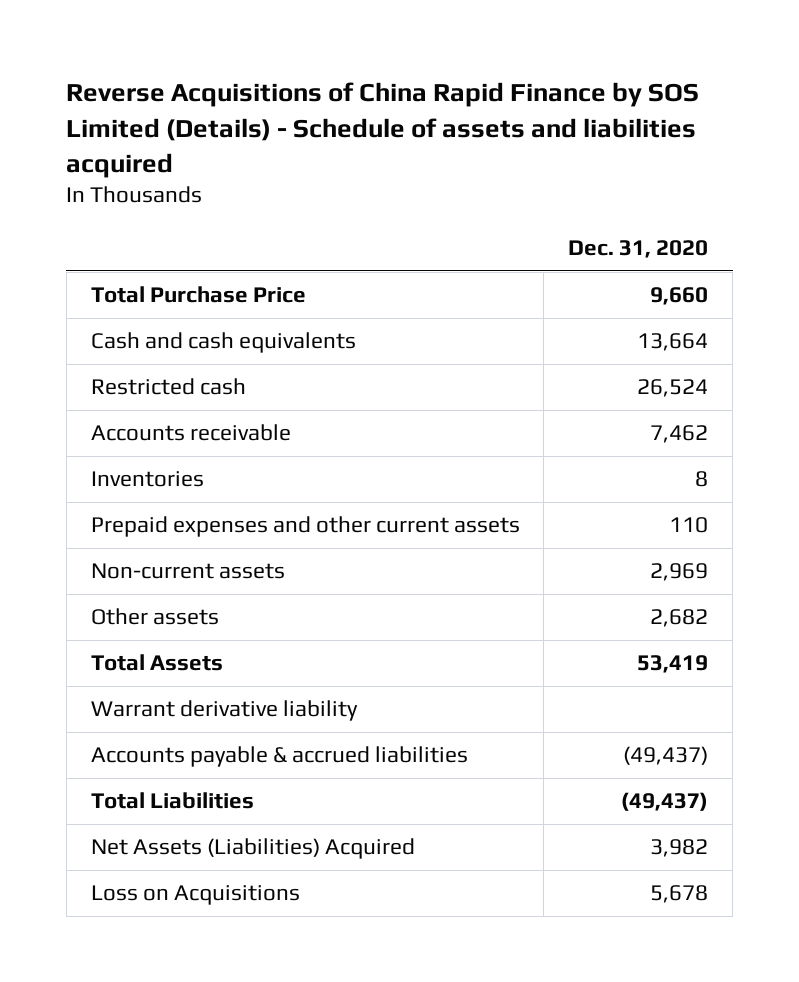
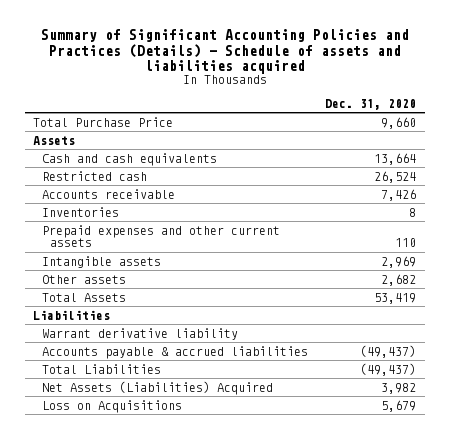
- Reverse Acquisitions of China Rapid Finance by SOS Limited (Details) - Schedule of assets and liabilities acquired
+ Summary of Significant Accounting Policies and Practices (Details) - Schedule of assets and liabilities acquired
+ Assets
- Accounts receivable | 7,462
+ Accounts receivable | 7,426
- Non-current assets | 2,969
+ Intangible assets | 2,969
+ Liabilities
- Loss on Acquisitions | 5,678
+ Loss on Acquisitions | 5,679

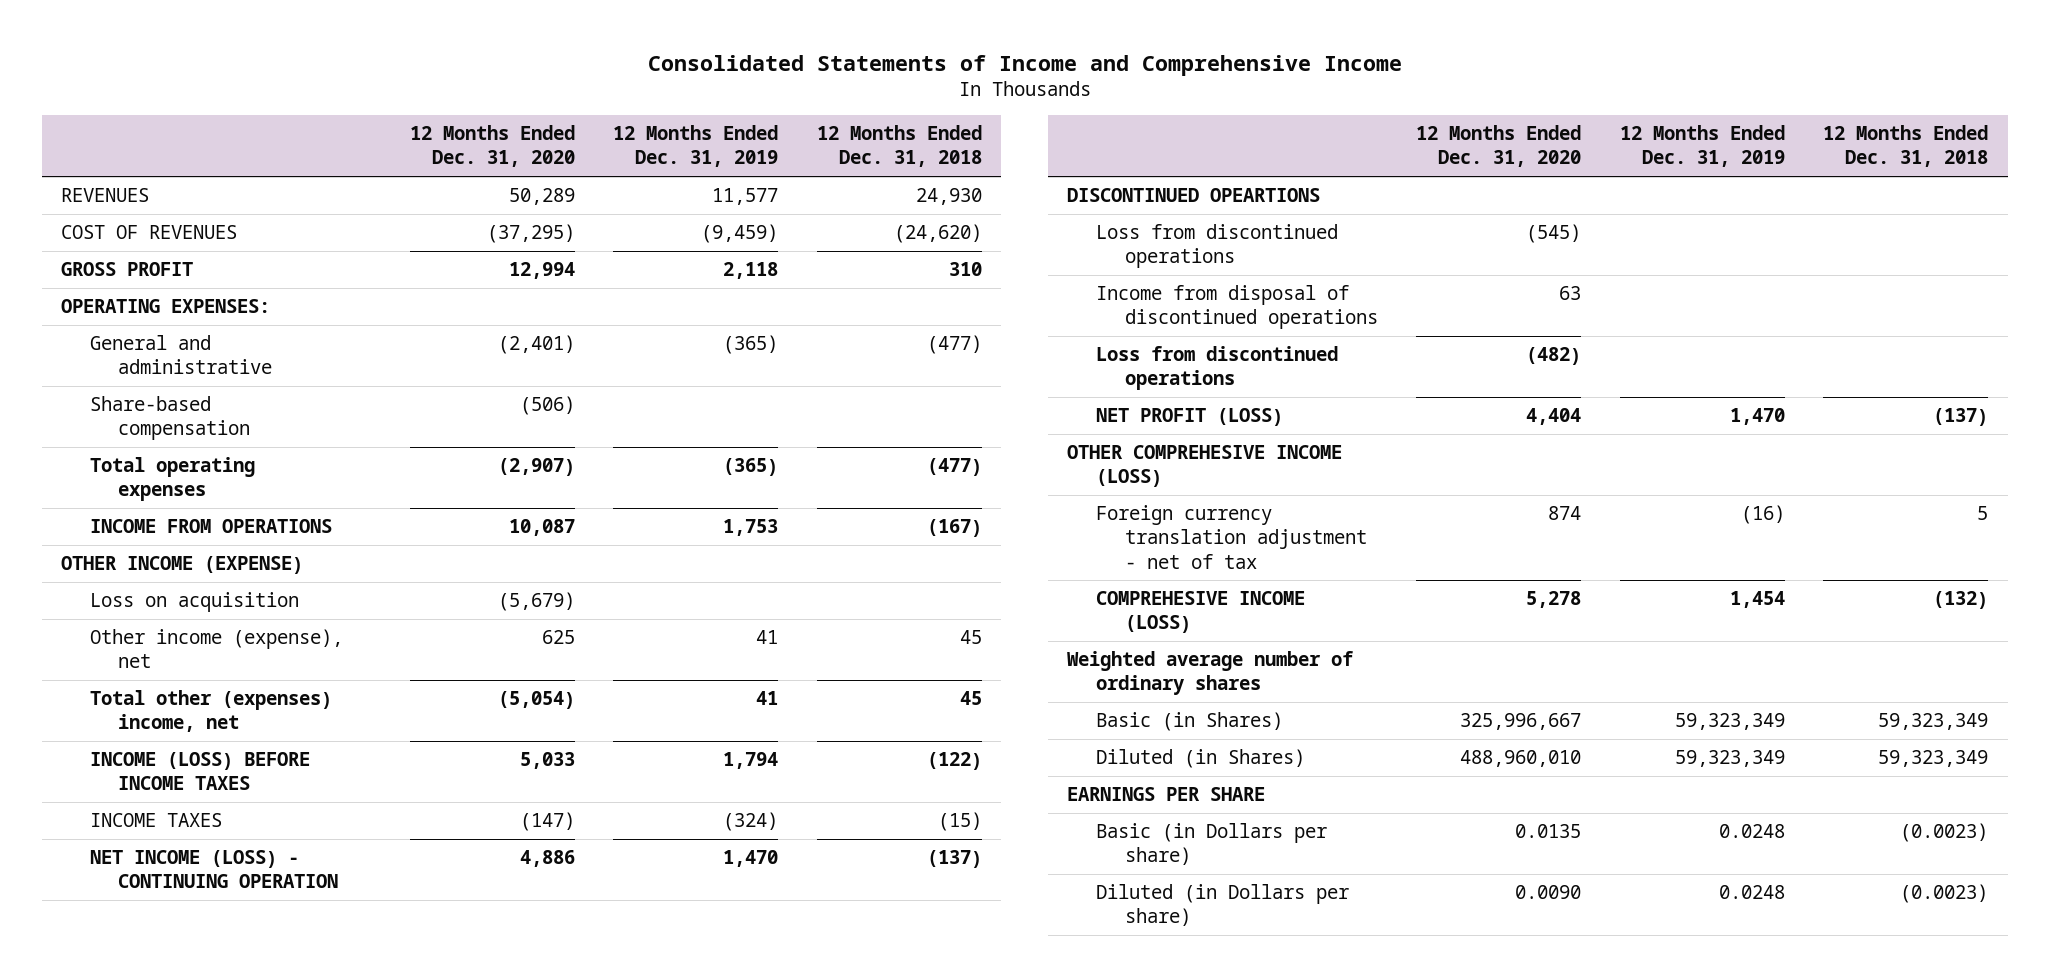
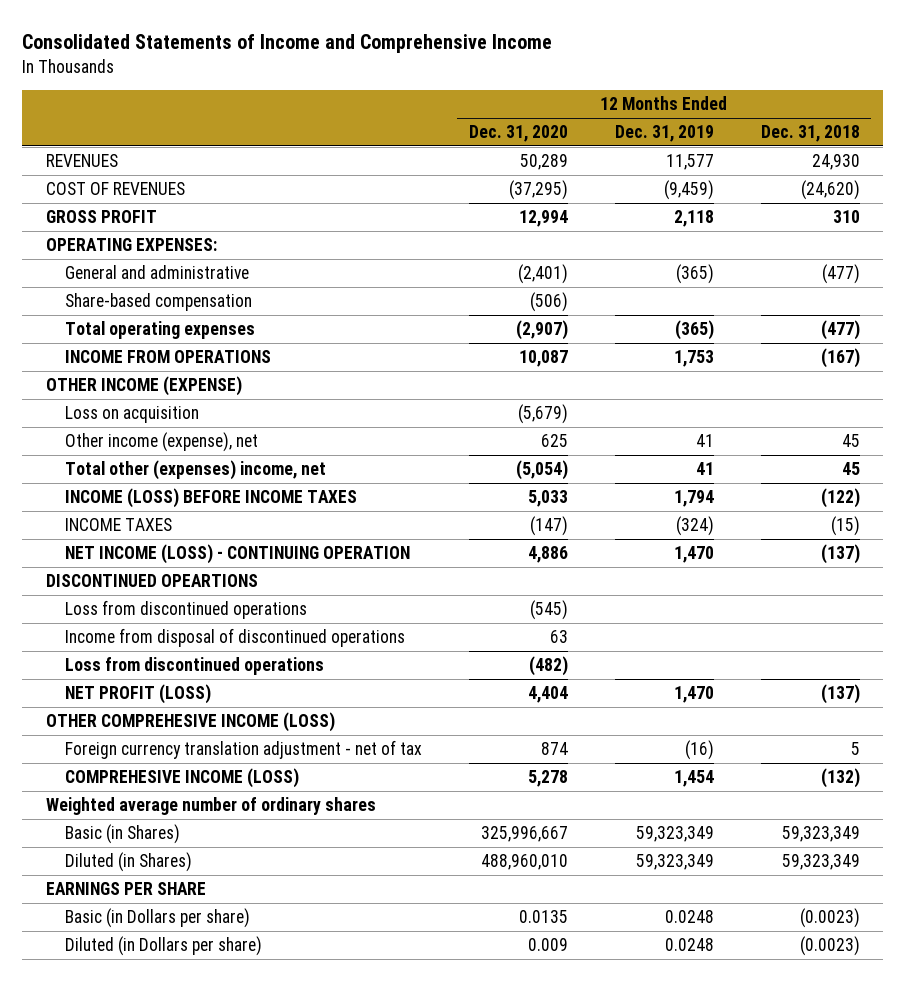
- Diluted (in Dollars per share) | 0.0090 | 0.0248 | (0.0023)
+ Diluted (in Dollars per share) | 0.009 | 0.0248 | (0.0023)

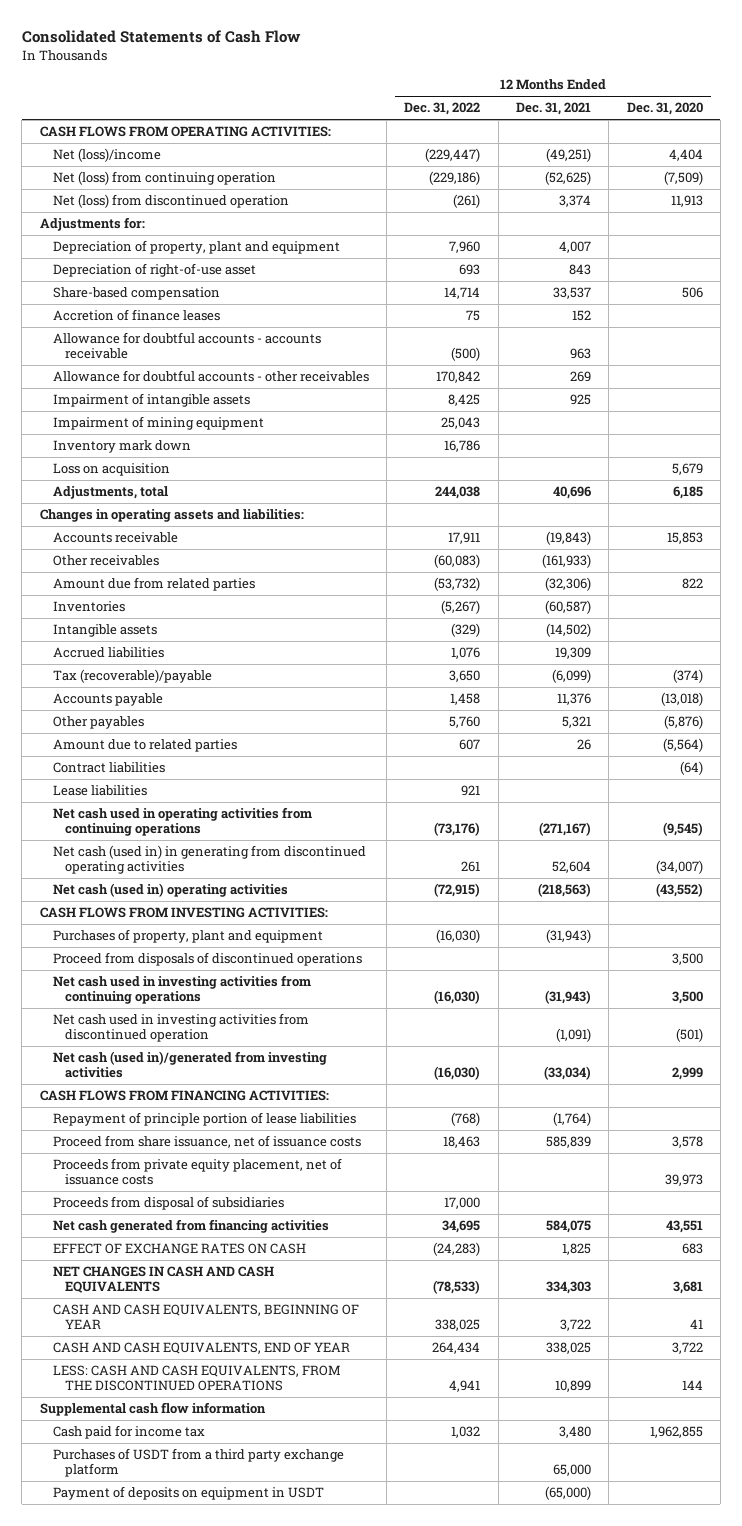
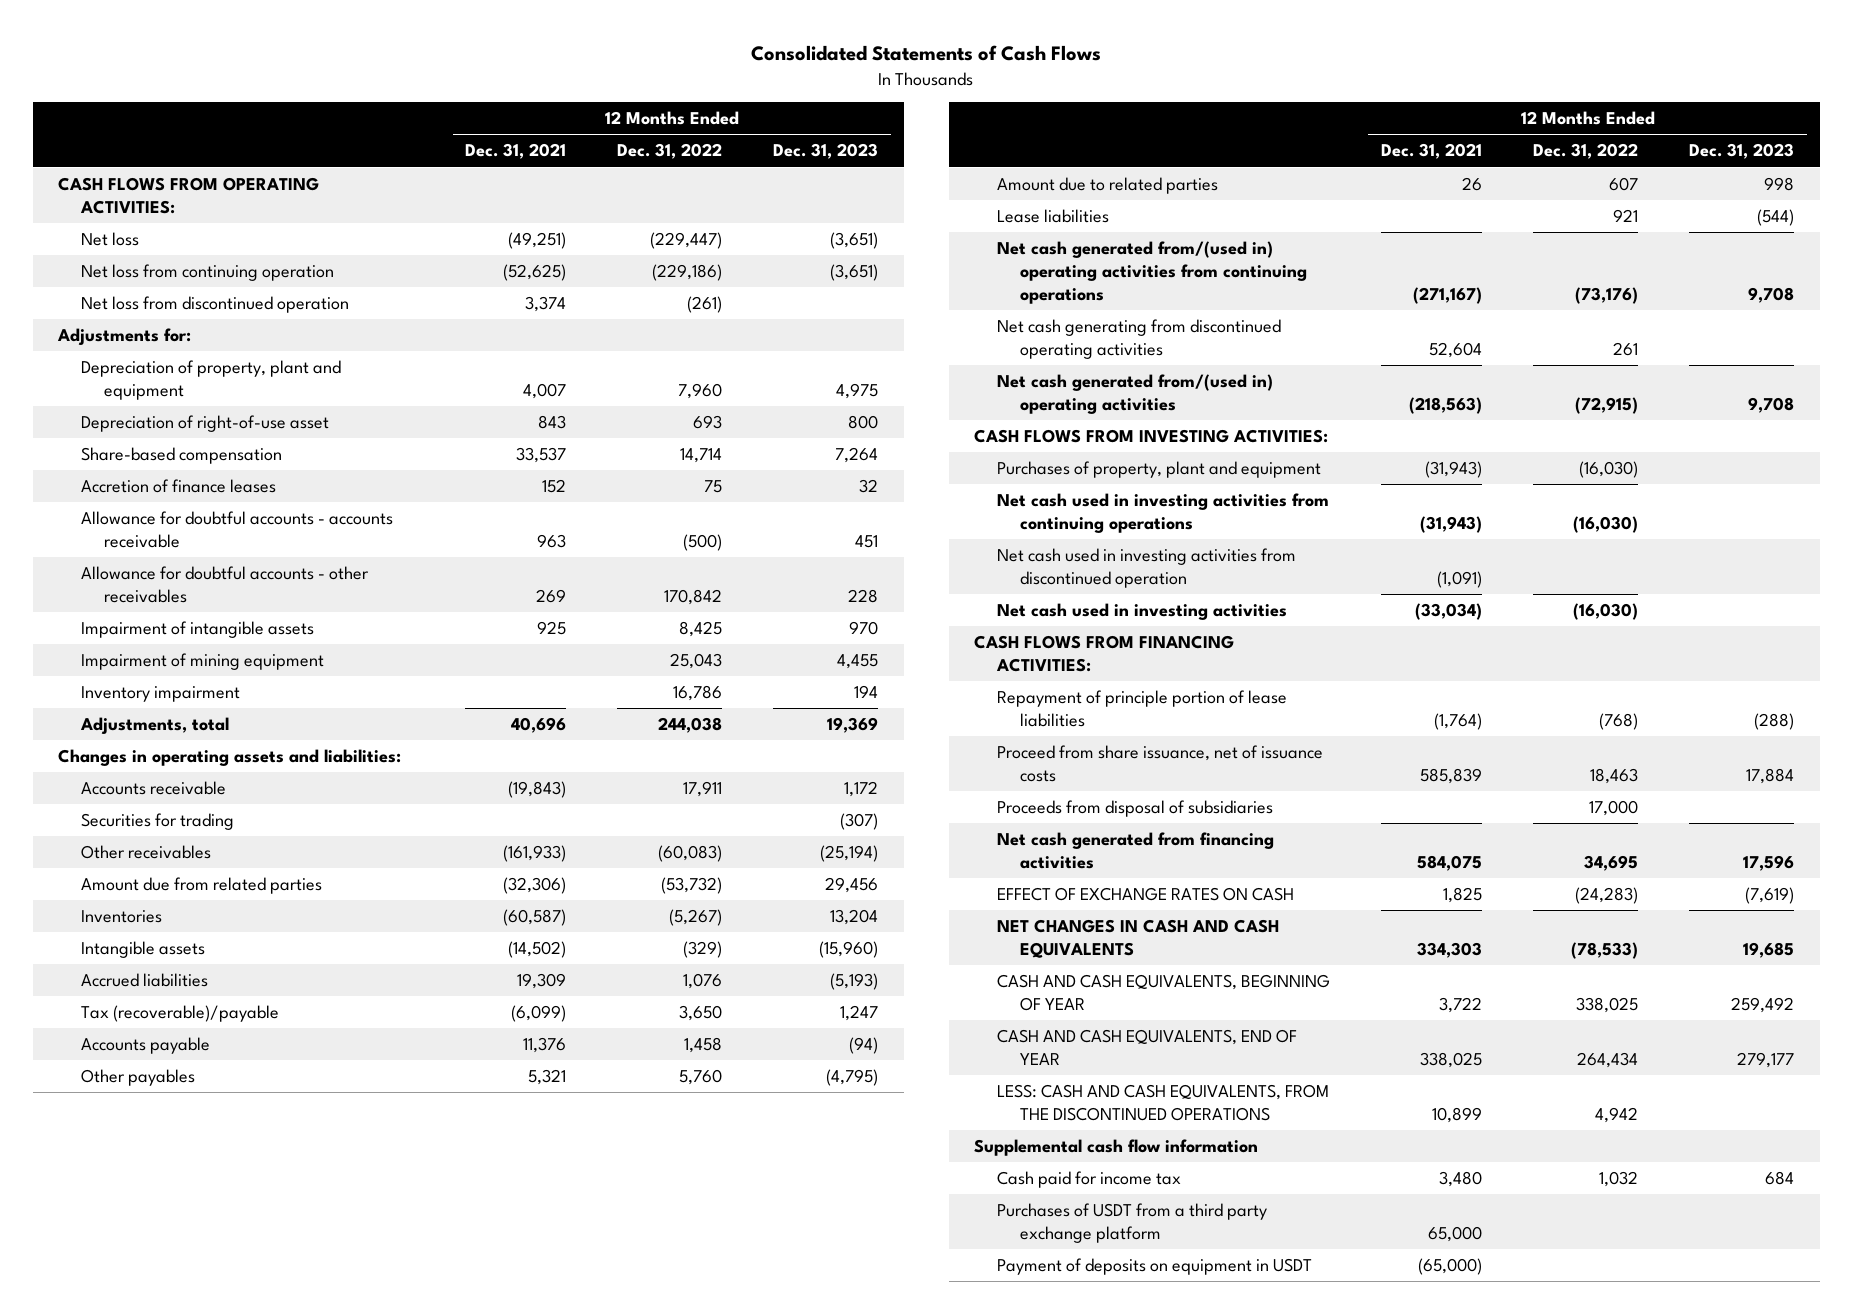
- Consolidated Statements of Cash Flow
+ Consolidated Statements of Cash Flows
- | 12 Months Ended Dec. 31, 2022 | 12 Months Ended Dec. 31, 2021 | 12 Months Ended Dec. 31, 2020
+ | 12 Months Ended Dec. 31, 2021 | 12 Months Ended Dec. 31, 2022 | 12 Months Ended Dec. 31, 2023
- Net (loss)/income | (229,447) | (49,251) | 4,404
- Net (loss) from continuing operation | (229,186) | (52,625) | (7,509)
- Net (loss) from discontinued operation | (261) | 3,374 | 11,913
+ Net loss | (49,251) | (229,447) | (3,651)
+ Net loss from continuing operation | (52,625) | (229,186) | (3,651)
+ Net loss from discontinued operation | 3,374 | (261) |
- Inventory mark down | 16,786 | |
- Loss on acquisition | | | 5,679
+ Inventory impairment | | 16,786 | 194
+ Securities for trading | | | (307)
- Contract liabilities | | | (64)
- Net cash used in operating activities from continuing operations | (73,176) | (271,167) | (9,545)
- Net cash (used in) in generating from discontinued operating activities | 261 | 52,604 | (34,007)
- Net cash (used in) operating activities | (72,915) | (218,563) | (43,552)
+ Net cash generated from/(used in) operating activities from continuing operations | (271,167) | (73,176) | 9,708
+ Net cash generating from discontinued operating activities | 52,604 | 261 |
+ Net cash generated from/(used in) operating activities | (218,563) | (72,915) | 9,708
- Proceed from disposals of discontinued operations | | | 3,500
- Net cash (used in)/generated from investing activities | (16,030) | (33,034) | 2,999
+ Net cash used in investing activities | (33,034) | (16,030) |
- Proceeds from private equity placement, net of issuance costs | | | 39,973
- LESS: CASH AND CASH EQUIVALENTS, FROM THE DISCONTINUED OPERATIONS | 4,941 | 10,899 | 144
+ LESS: CASH AND CASH EQUIVALENTS, FROM THE DISCONTINUED OPERATIONS | 10,899 | 4,942 |

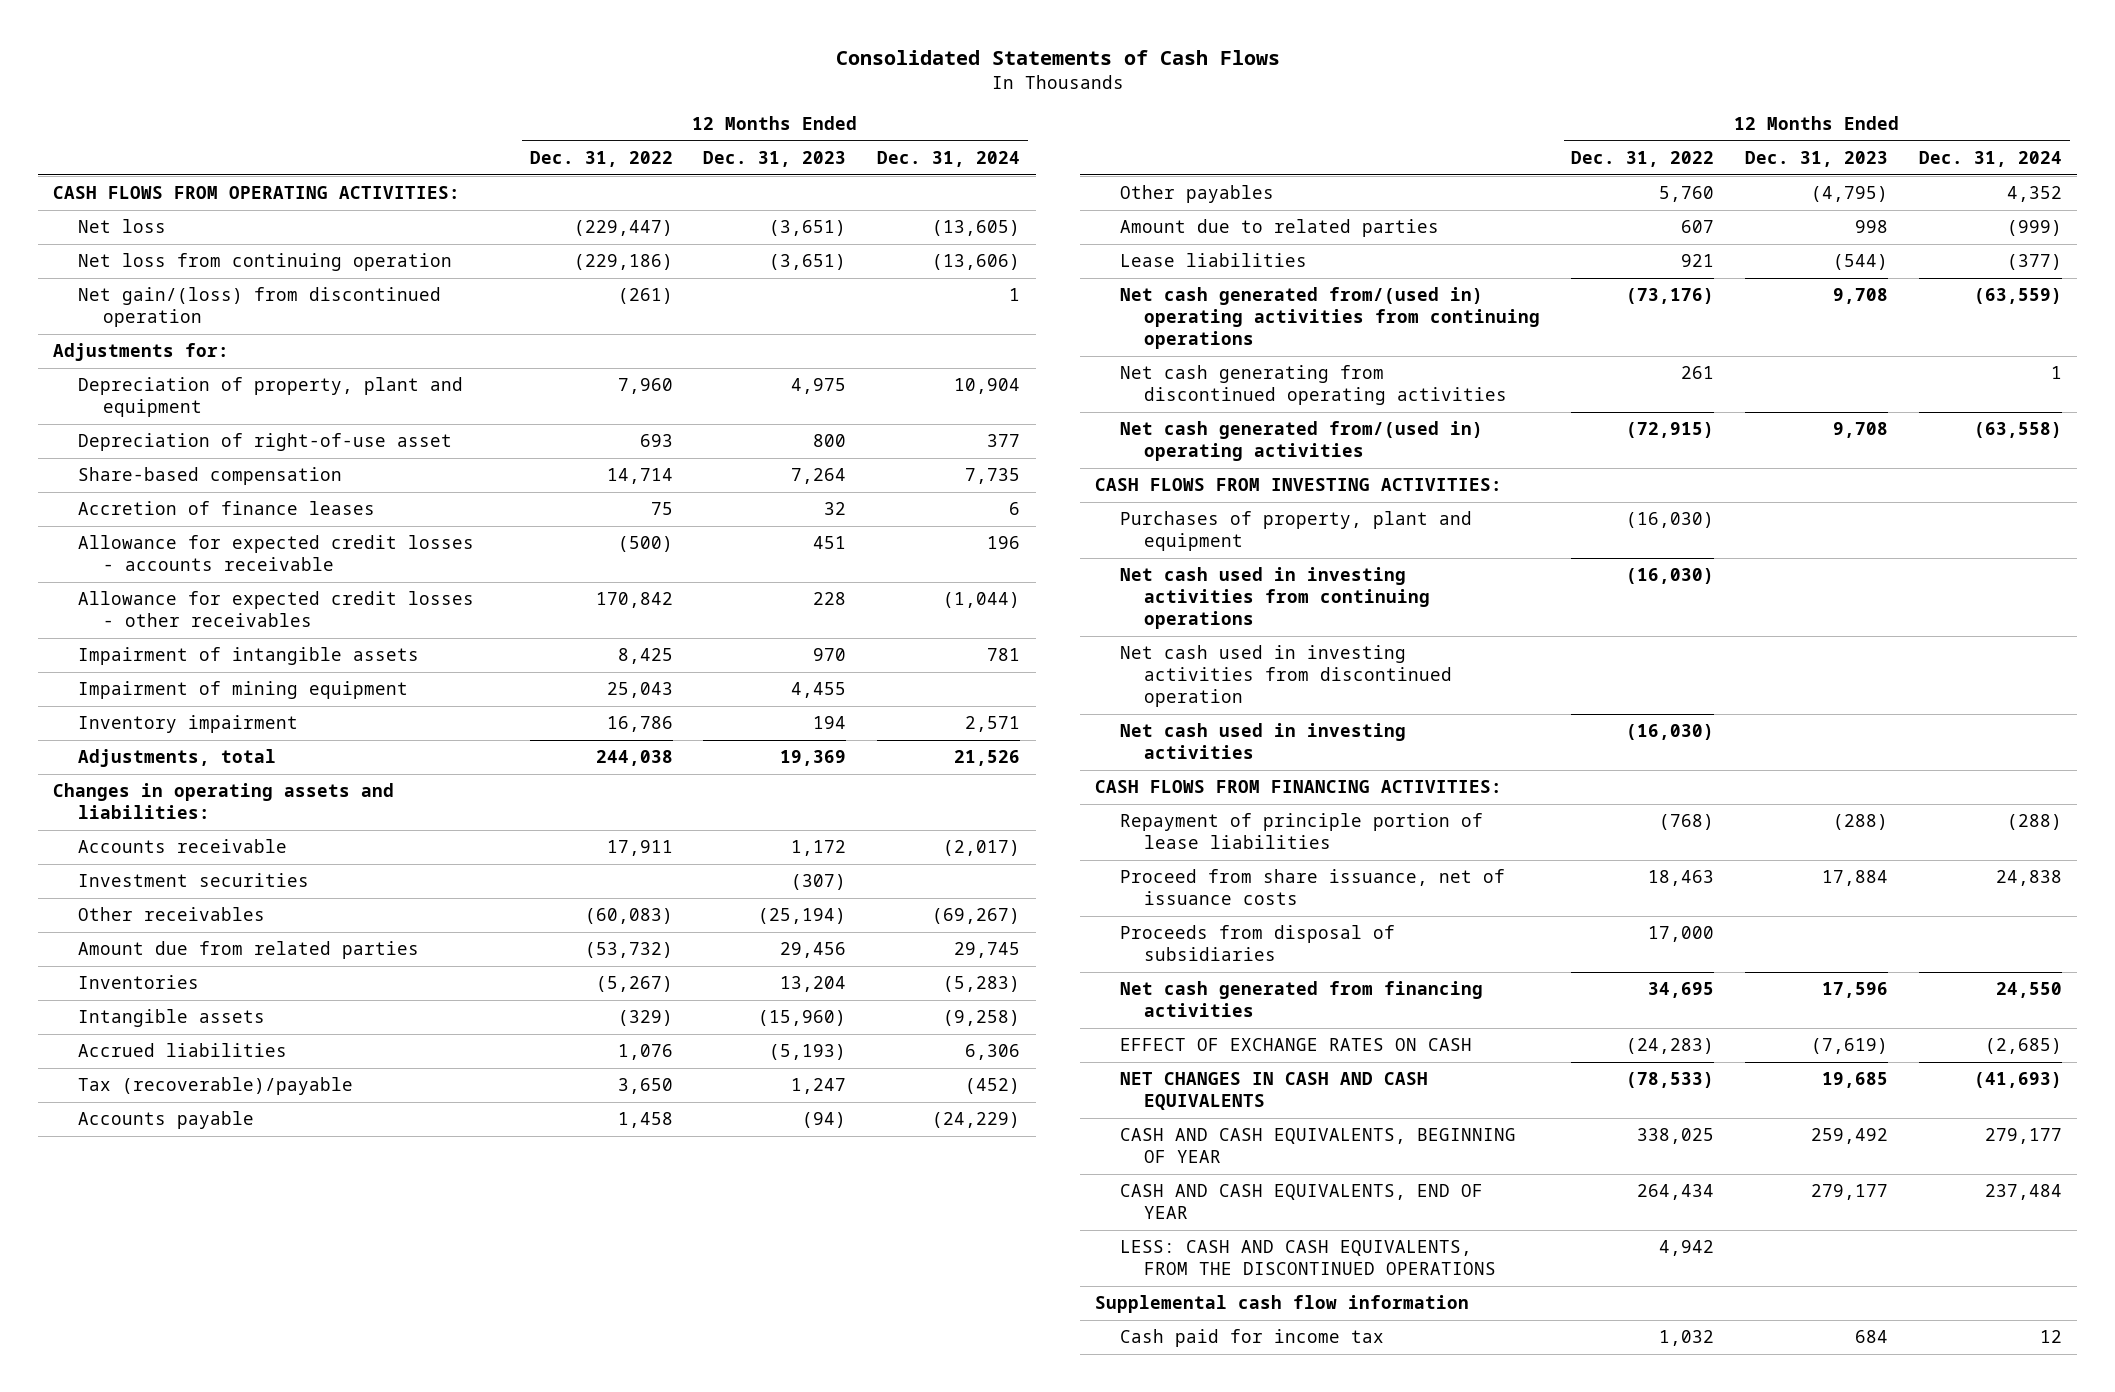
- | 12 Months Ended Dec. 31, 2021 | 12 Months Ended Dec. 31, 2022 | 12 Months Ended Dec. 31, 2023
+ | 12 Months Ended Dec. 31, 2022 | 12 Months Ended Dec. 31, 2023 | 12 Months Ended Dec. 31, 2024
- Net loss from discontinued operation | 3,374 | (261) |
+ Net gain/(loss) from discontinued operation | (261) | | 1
- Allowance for doubtful accounts - accounts receivable | 963 | (500) | 451
- Allowance for doubtful accounts - other receivables | 269 | 170,842 | 228
+ Allowance for expected credit losses - accounts receivable | (500) | 451 | 196
+ Allowance for expected credit losses - other receivables | 170,842 | 228 | (1,044)
- Securities for trading | | | (307)
+ Investment securities | | (307) |
- Purchases of USDT from a third party exchange platform | 65,000 | |
- Payment of deposits on equipment in USDT | (65,000) | |

